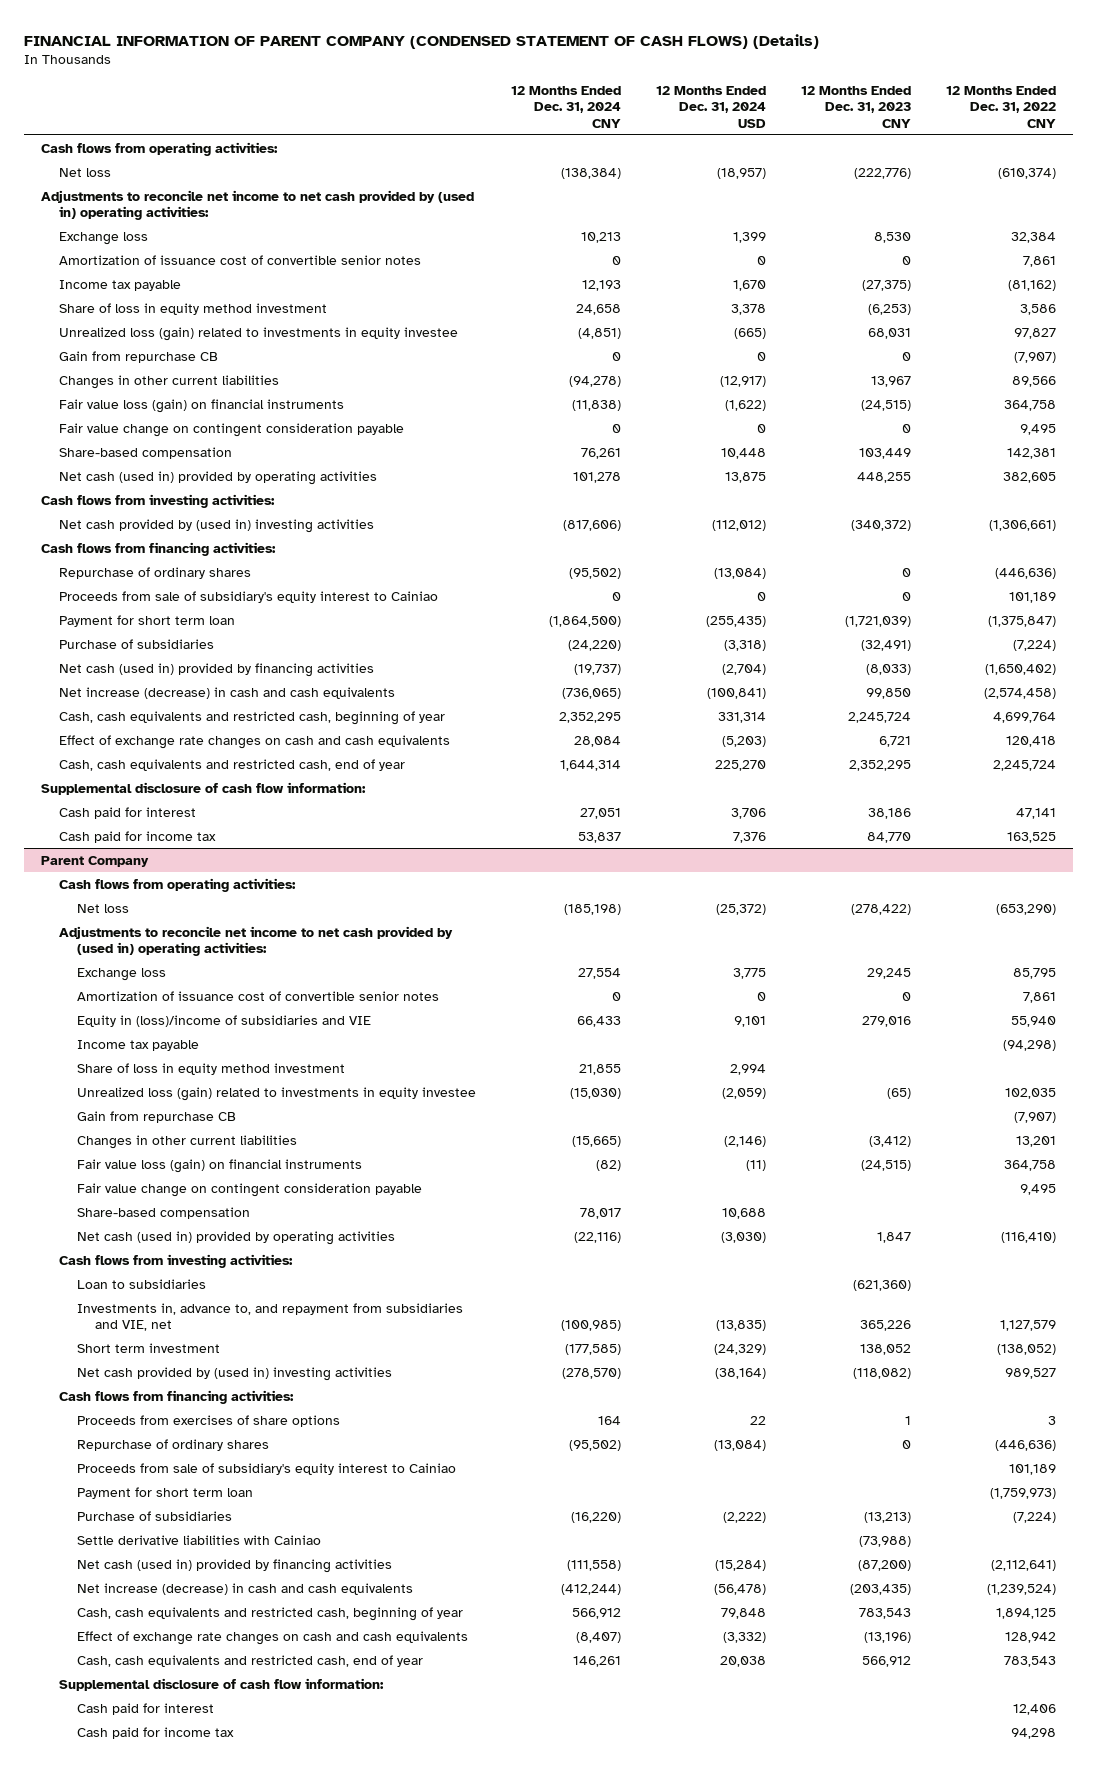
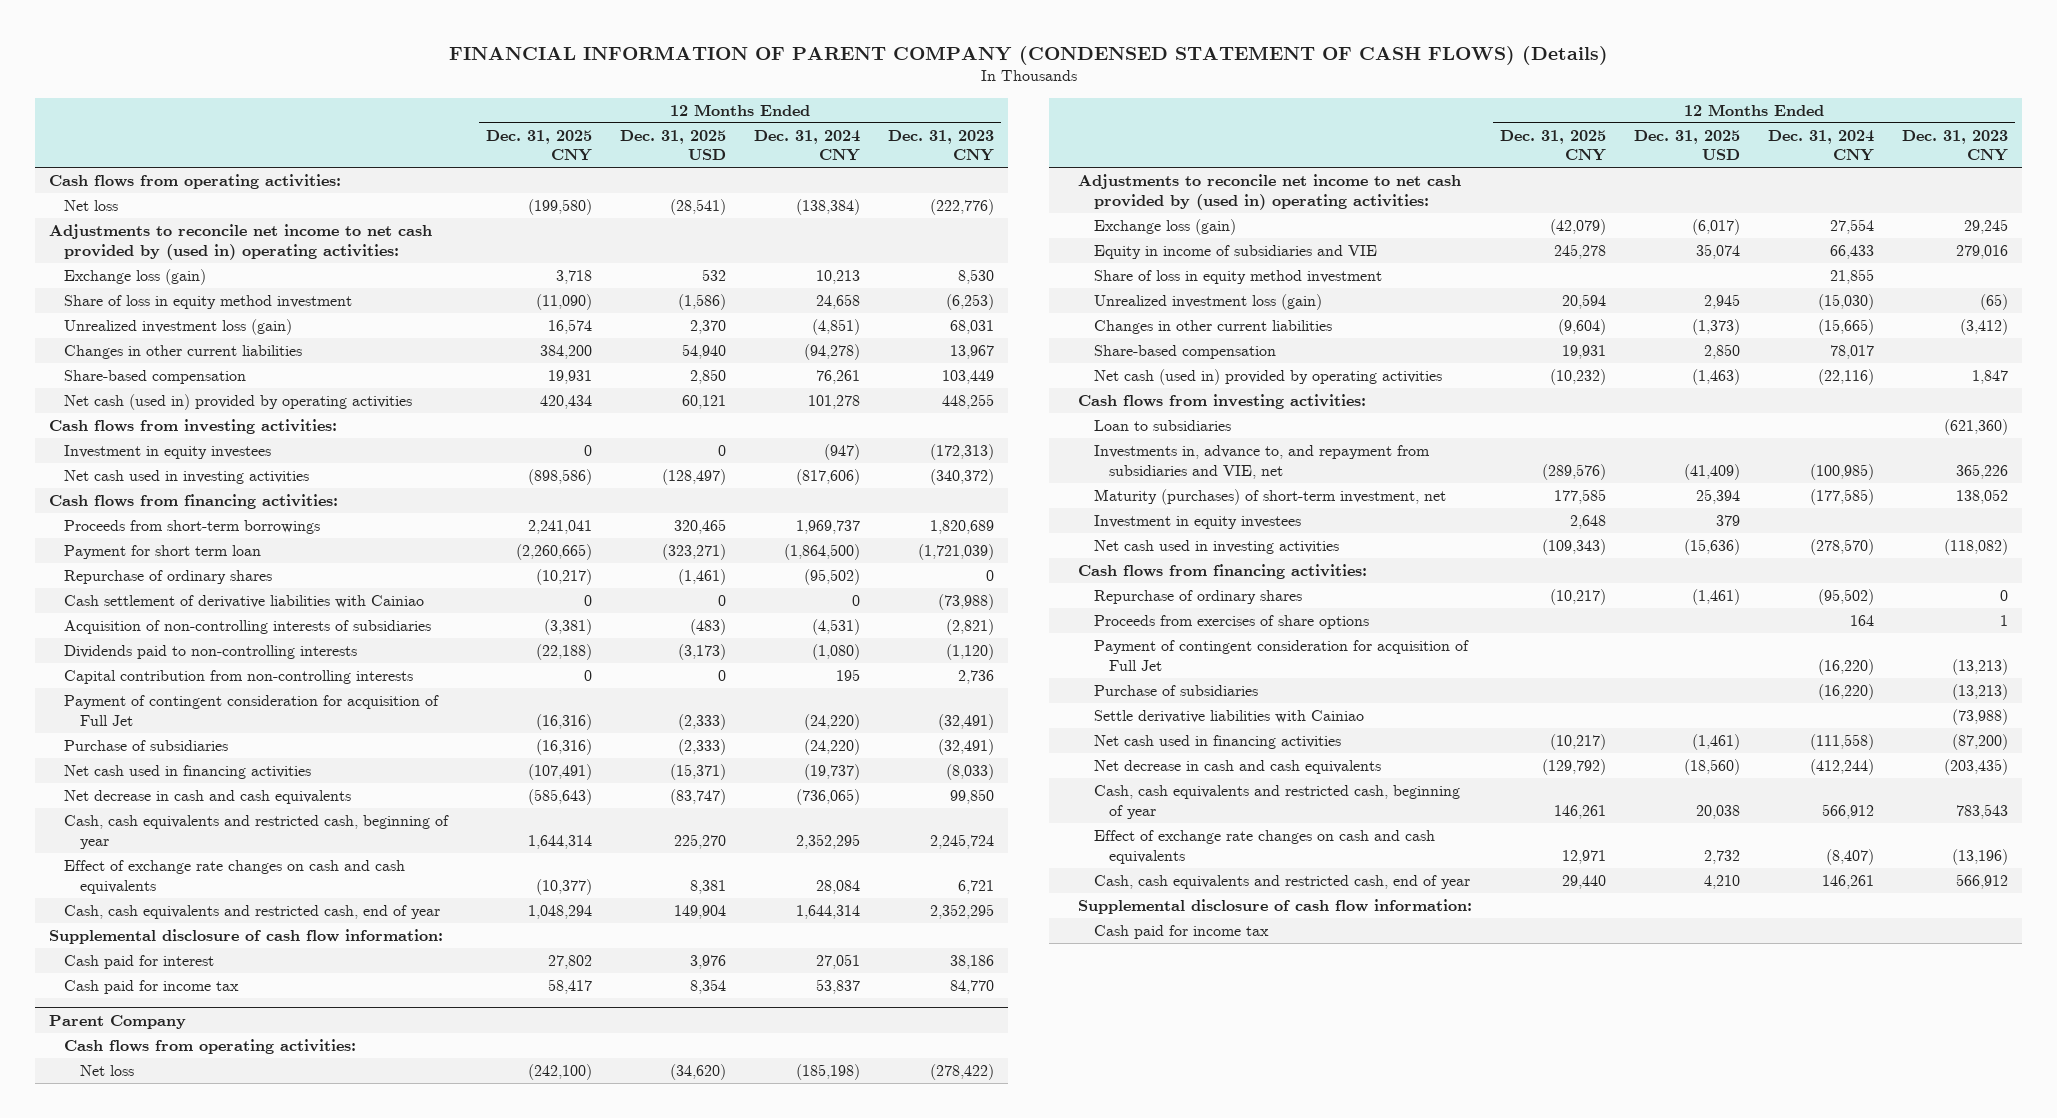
- | 12 Months Ended Dec. 31, 2024 CNY | 12 Months Ended Dec. 31, 2024 USD | 12 Months Ended Dec. 31, 2023 CNY | 12 Months Ended Dec. 31, 2022 CNY
+ | 12 Months Ended Dec. 31, 2025 CNY | 12 Months Ended Dec. 31, 2025 USD | 12 Months Ended Dec. 31, 2024 CNY | 12 Months Ended Dec. 31, 2023 CNY
- Exchange loss | 10,213 | 1,399 | 8,530 | 32,384
- Amortization of issuance cost of convertible senior notes | 0 | 0 | 0 | 7,861
- Income tax payable | 12,193 | 1,670 | (27,375) | (81,162)
+ Exchange loss (gain) | 3,718 | 532 | 10,213 | 8,530
- Unrealized loss (gain) related to investments in equity investee | (4,851) | (665) | 68,031 | 97,827
- Gain from repurchase CB | 0 | 0 | 0 | (7,907)
+ Unrealized investment loss (gain) | 16,574 | 2,370 | (4,851) | 68,031
- Fair value loss (gain) on financial instruments | (11,838) | (1,622) | (24,515) | 364,758
- Fair value change on contingent consideration payable | 0 | 0 | 0 | 9,495
- Net cash provided by (used in) investing activities | (817,606) | (112,012) | (340,372) | (1,306,661)
+ Investment in equity investees | 0 | 0 | (947) | (172,313)
+ Net cash used in investing activities | (898,586) | (128,497) | (817,606) | (340,372)
- Proceeds from sale of subsidiary's equity interest to Cainiao | 0 | 0 | 0 | 101,189
+ Proceeds from short-term borrowings | 2,241,041 | 320,465 | 1,969,737 | 1,820,689
moved down: Repurchase of ordinary shares | (10,217) | (1,461) | (95,502) | 0
+ Cash settlement of derivative liabilities with Cainiao | 0 | 0 | 0 | (73,988)
+ Acquisition of non-controlling interests of subsidiaries | (3,381) | (483) | (4,531) | (2,821)
+ Dividends paid to non-controlling interests | (22,188) | (3,173) | (1,080) | (1,120)
+ Capital contribution from non-controlling interests | 0 | 0 | 195 | 2,736
+ Payment of contingent consideration for acquisition of Full Jet | (16,316) | (2,333) | (24,220) | (32,491)
- Net cash (used in) provided by financing activities | (19,737) | (2,704) | (8,033) | (1,650,402)
- Net increase (decrease) in cash and cash equivalents | (736,065) | (100,841) | 99,850 | (2,574,458)
+ Net cash used in financing activities | (107,491) | (15,371) | (19,737) | (8,033)
+ Net decrease in cash and cash equivalents | (585,643) | (83,747) | (736,065) | 99,850
@ Parent Company
- Exchange loss | 27,554 | 3,775 | 29,245 | 85,795
- Amortization of issuance cost of convertible senior notes | 0 | 0 | 0 | 7,861
- Equity in (loss)/income of subsidiaries and VIE | 66,433 | 9,101 | 279,016 | 55,940
- Income tax payable | | | | (94,298)
+ Exchange loss (gain) | (42,079) | (6,017) | 27,554 | 29,245
+ Equity in income of subsidiaries and VIE | 245,278 | 35,074 | 66,433 | 279,016
- Unrealized loss (gain) related to investments in equity investee | (15,030) | (2,059) | (65) | 102,035
- Gain from repurchase CB | | | | (7,907)
+ Unrealized investment loss (gain) | 20,594 | 2,945 | (15,030) | (65)
- Fair value loss (gain) on financial instruments | (82) | (11) | (24,515) | 364,758
- Fair value change on contingent consideration payable | | | | 9,495
- Short term investment | (177,585) | (24,329) | 138,052 | (138,052)
- Net cash provided by (used in) investing activities | (278,570) | (38,164) | (118,082) | 989,527
+ Maturity (purchases) of short-term investment, net | 177,585 | 25,394 | (177,585) | 138,052
+ Investment in equity investees | 2,648 | 379 | |
+ Net cash used in investing activities | (109,343) | (15,636) | (278,570) | (118,082)
- Proceeds from sale of subsidiary's equity interest to Cainiao | | | | 101,189
- Payment for short term loan | | | | (1,759,973)
moved down: Proceeds from exercises of share options | | | 164 | 1
+ Payment of contingent consideration for acquisition of Full Jet | | | (16,220) | (13,213)
- Net cash (used in) provided by financing activities | (111,558) | (15,284) | (87,200) | (2,112,641)
- Net increase (decrease) in cash and cash equivalents | (412,244) | (56,478) | (203,435) | (1,239,524)
+ Net cash used in financing activities | (10,217) | (1,461) | (111,558) | (87,200)
+ Net decrease in cash and cash equivalents | (129,792) | (18,560) | (412,244) | (203,435)
- Cash paid for interest | | | | 12,406

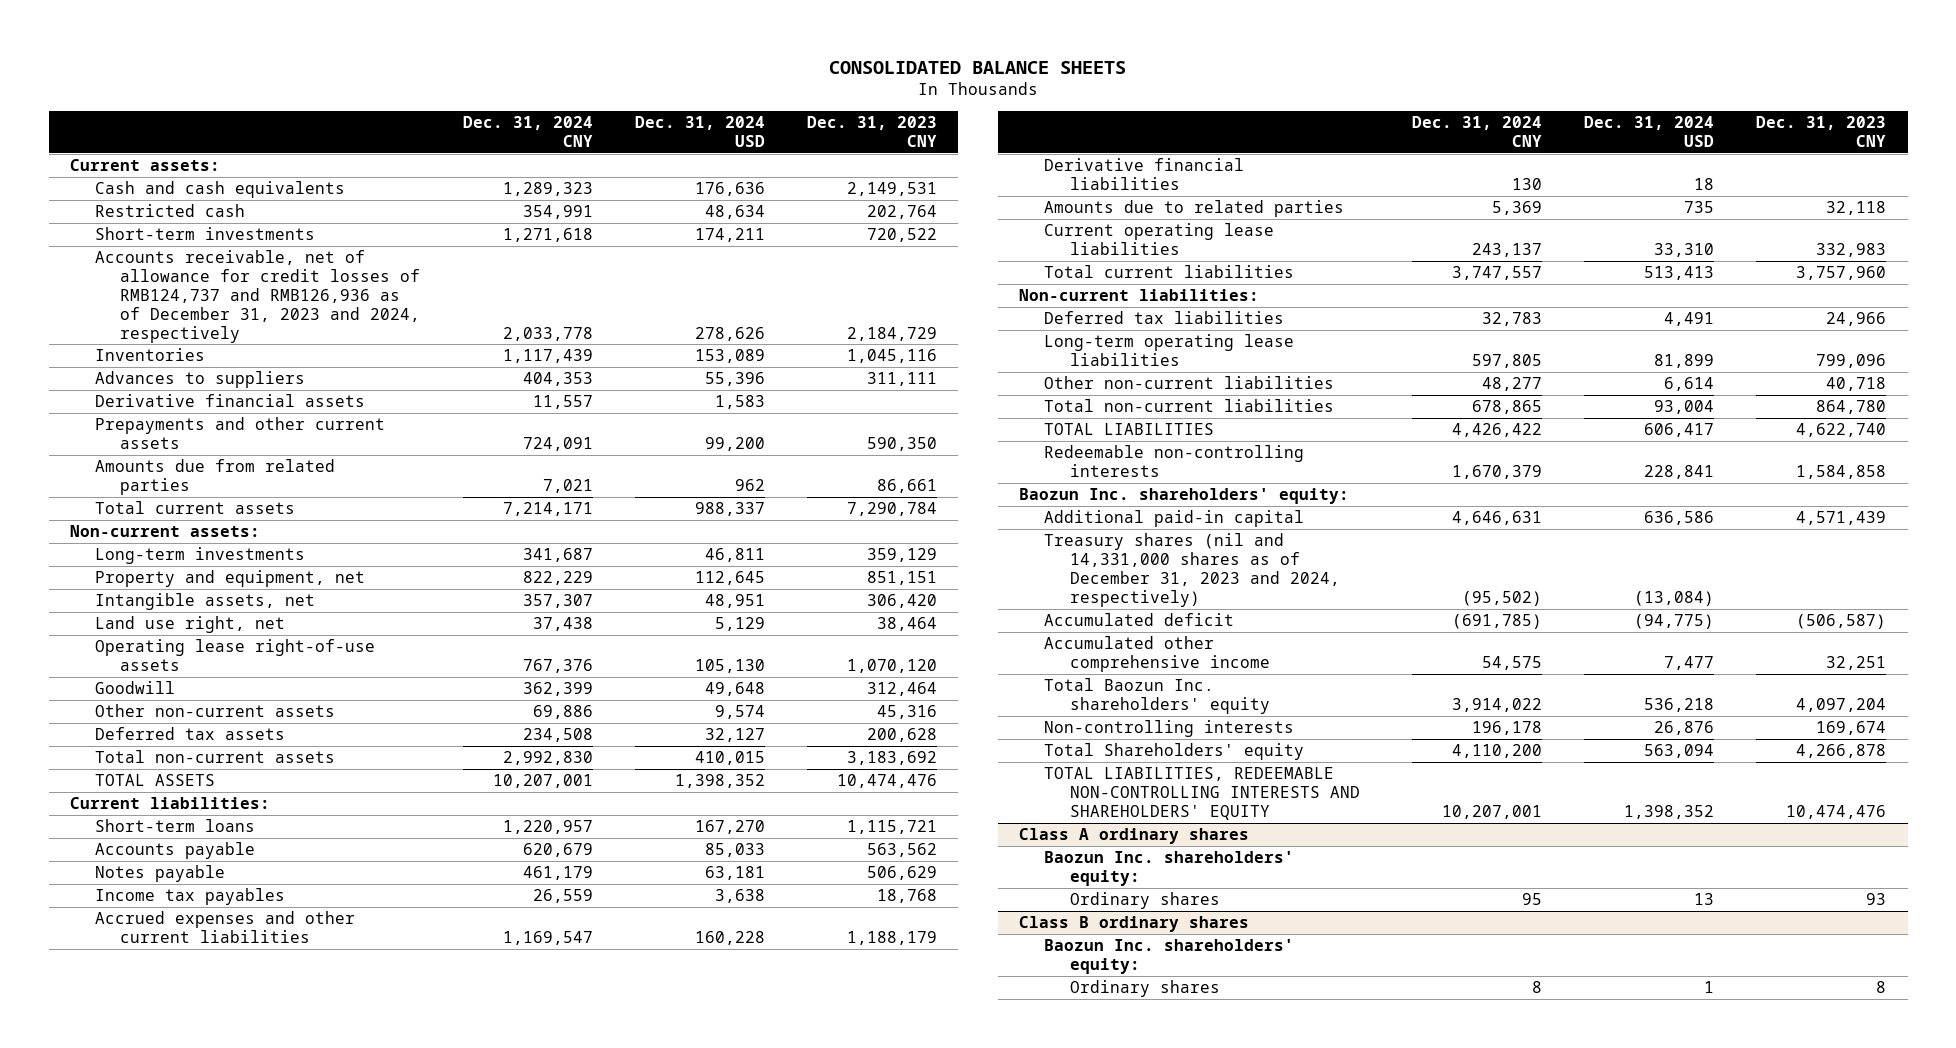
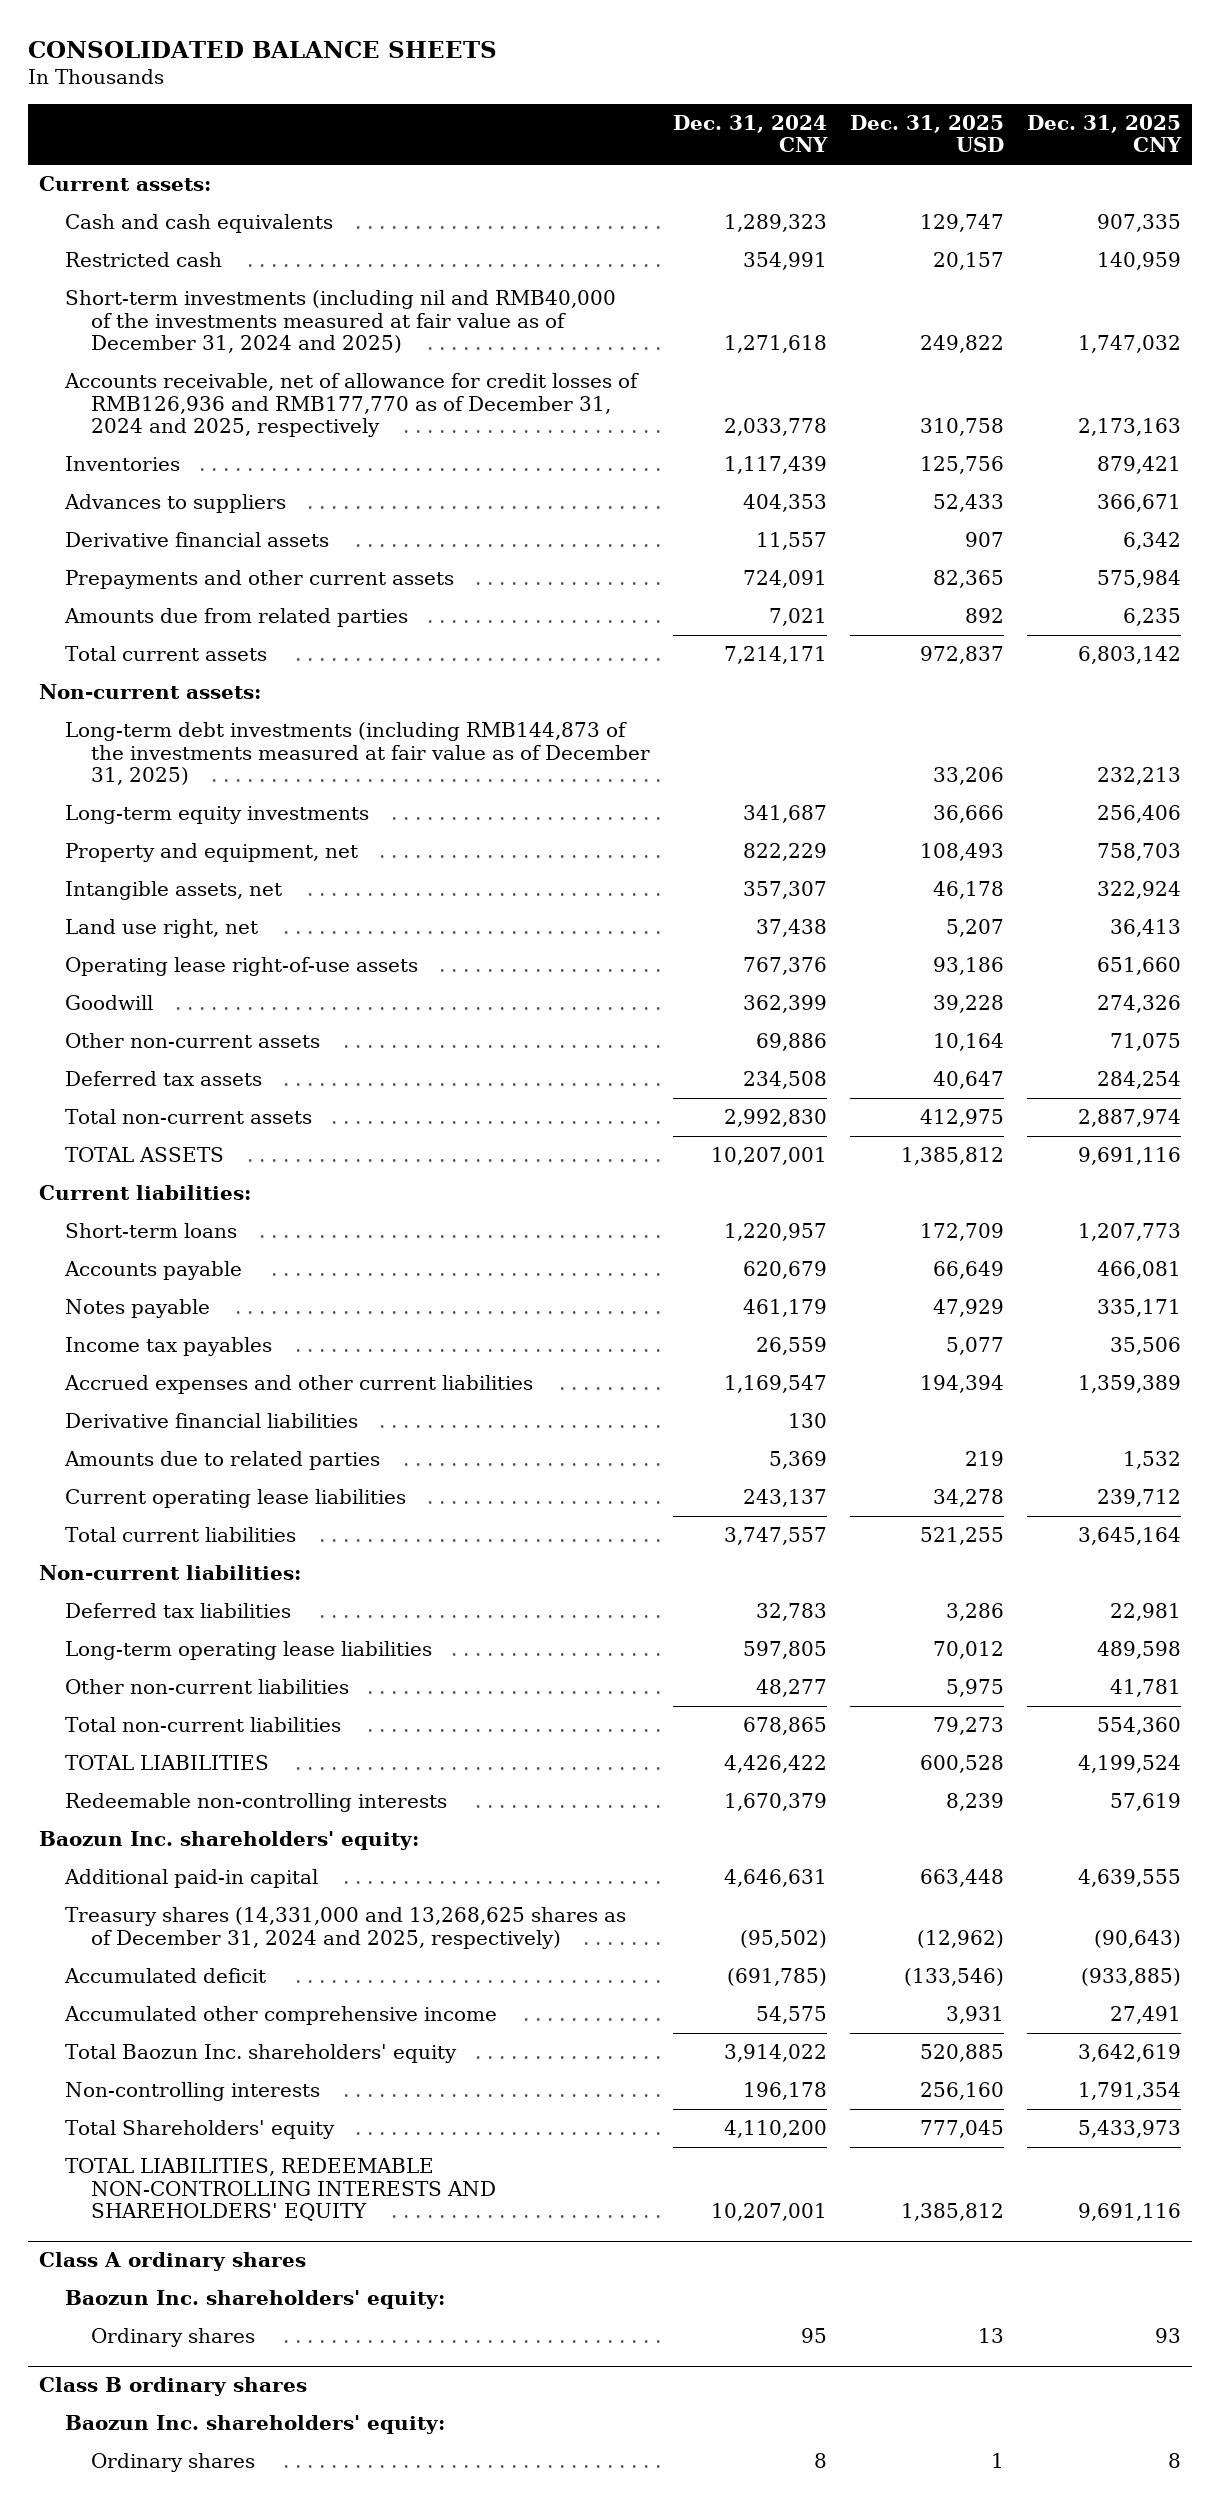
- | Dec. 31, 2024 CNY | Dec. 31, 2024 USD | Dec. 31, 2023 CNY
+ | Dec. 31, 2024 CNY | Dec. 31, 2025 USD | Dec. 31, 2025 CNY
- Short-term investments | 1,271,618 | 174,211 | 720,522
- Accounts receivable, net of allowance for credit losses of RMB124,737 and RMB126,936 as of December 31, 2023 and 2024, respectively | 2,033,778 | 278,626 | 2,184,729
+ Short-term investments (including nil and RMB40,000 of the investments measured at fair value as of December 31, 2024 and 2025) | 1,271,618 | 249,822 | 1,747,032
+ Accounts receivable, net of allowance for credit losses of RMB126,936 and RMB177,770 as of December 31, 2024 and 2025, respectively | 2,033,778 | 310,758 | 2,173,163
- Long-term investments | 341,687 | 46,811 | 359,129
+ Long-term debt investments (including RMB144,873 of the investments measured at fair value as of December 31, 2025) | | 33,206 | 232,213
+ Long-term equity investments | 341,687 | 36,666 | 256,406
- Treasury shares (nil and 14,331,000 shares as of December 31, 2023 and 2024, respectively) | (95,502) | (13,084) |
+ Treasury shares (14,331,000 and 13,268,625 shares as of December 31, 2024 and 2025, respectively) | (95,502) | (12,962) | (90,643)

